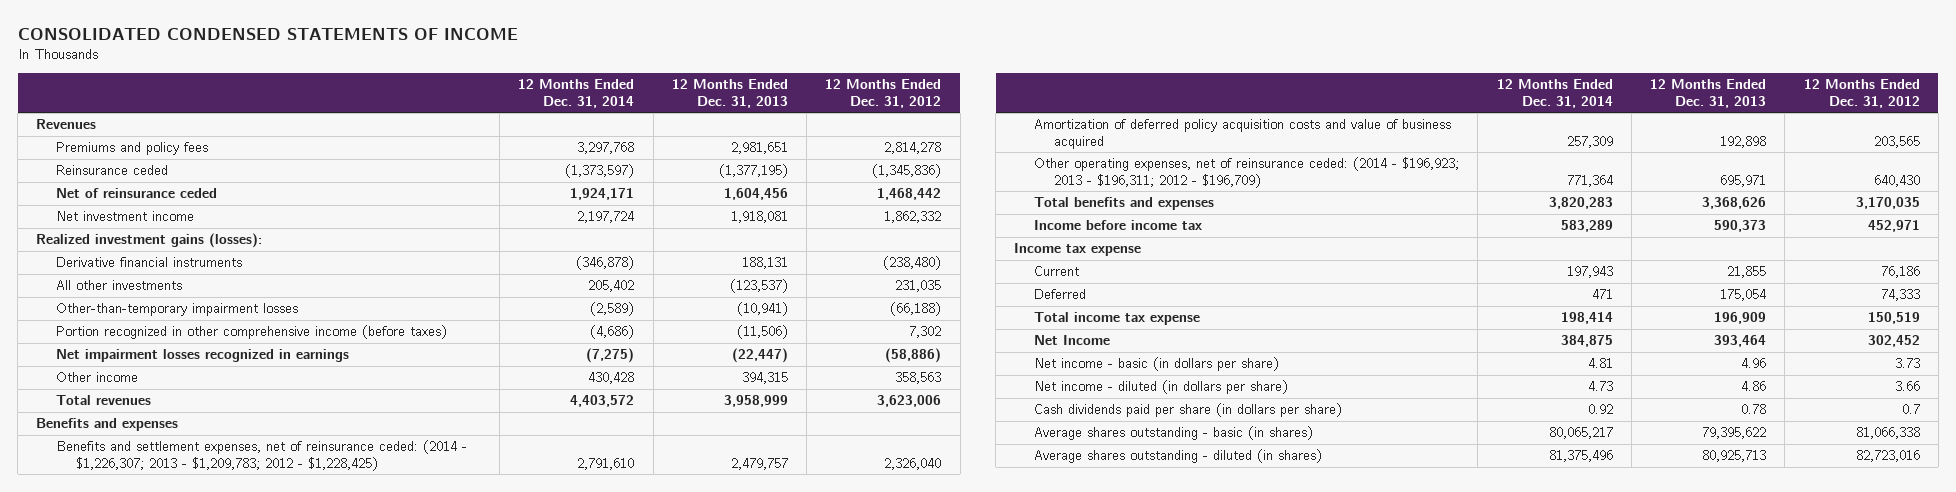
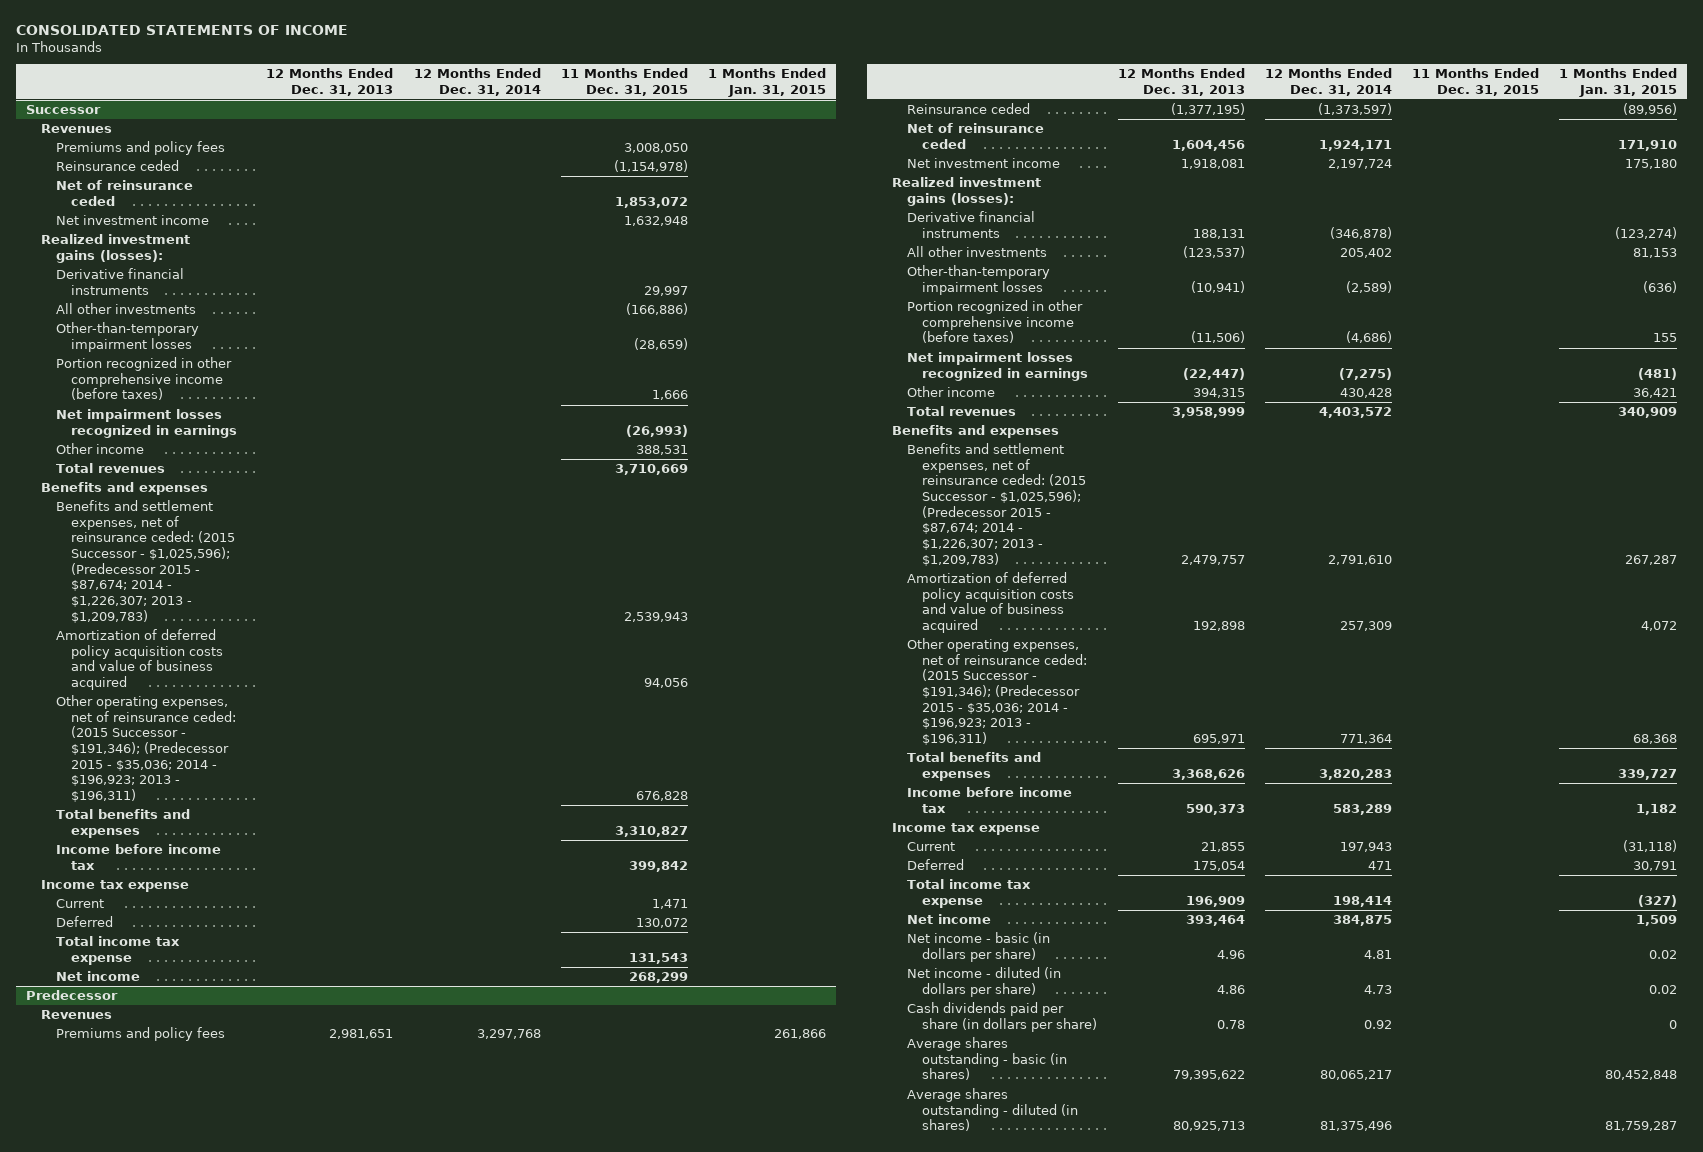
- CONSOLIDATED CONDENSED STATEMENTS OF INCOME
+ CONSOLIDATED STATEMENTS OF INCOME
- | 12 Months Ended Dec. 31, 2014 | 12 Months Ended Dec. 31, 2013 | 12 Months Ended Dec. 31, 2012
+ | 12 Months Ended Dec. 31, 2013 | 12 Months Ended Dec. 31, 2014 | 11 Months Ended Dec. 31, 2015 | 1 Months Ended Jan. 31, 2015
+ Successor
+ Revenues
+ Premiums and policy fees | | | 3,008,050 |
+ Reinsurance ceded | | | (1,154,978) |
+ Net of reinsurance ceded | | | 1,853,072 |
+ Net investment income | | | 1,632,948 |
+ Realized investment gains (losses):
+ Derivative financial instruments | | | 29,997 |
+ All other investments | | | (166,886) |
+ Other-than-temporary impairment losses | | | (28,659) |
+ Portion recognized in other comprehensive income (before taxes) | | | 1,666 |
+ Net impairment losses recognized in earnings | | | (26,993) |
+ Other income | | | 388,531 |
+ Total revenues | | | 3,710,669 |
+ Benefits and expenses
+ Benefits and settlement expenses, net of reinsurance ceded: (2015 Successor - $1,025,596); (Predecessor 2015 - $87,674; 2014 - $1,226,307; 2013 - $1,209,783) | | | 2,539,943 |
+ Amortization of deferred policy acquisition costs and value of business acquired | | | 94,056 |
+ Other operating expenses, net of reinsurance ceded: (2015 Successor - $191,346); (Predecessor 2015 - $35,036; 2014 - $196,923; 2013 - $196,311) | | | 676,828 |
+ Total benefits and expenses | | | 3,310,827 |
+ Income before income tax | | | 399,842 |
+ Income tax expense
+ Current | | | 1,471 |
+ Deferred | | | 130,072 |
+ Total income tax expense | | | 131,543 |
+ Net income | | | 268,299 |
+ Predecessor
- Benefits and settlement expenses, net of reinsurance ceded: (2014 - $1,226,307; 2013 - $1,209,783; 2012 - $1,228,425) | 2,791,610 | 2,479,757 | 2,326,040
+ Benefits and settlement expenses, net of reinsurance ceded: (2015 Successor - $1,025,596); (Predecessor 2015 - $87,674; 2014 - $1,226,307; 2013 - $1,209,783) | 2,479,757 | 2,791,610 | | 267,287
- Other operating expenses, net of reinsurance ceded: (2014 - $196,923; 2013 - $196,311; 2012 - $196,709) | 771,364 | 695,971 | 640,430
+ Other operating expenses, net of reinsurance ceded: (2015 Successor - $191,346); (Predecessor 2015 - $35,036; 2014 - $196,923; 2013 - $196,311) | 695,971 | 771,364 | | 68,368
- Net Income | 384,875 | 393,464 | 302,452
+ Net income | 393,464 | 384,875 | | 1,509

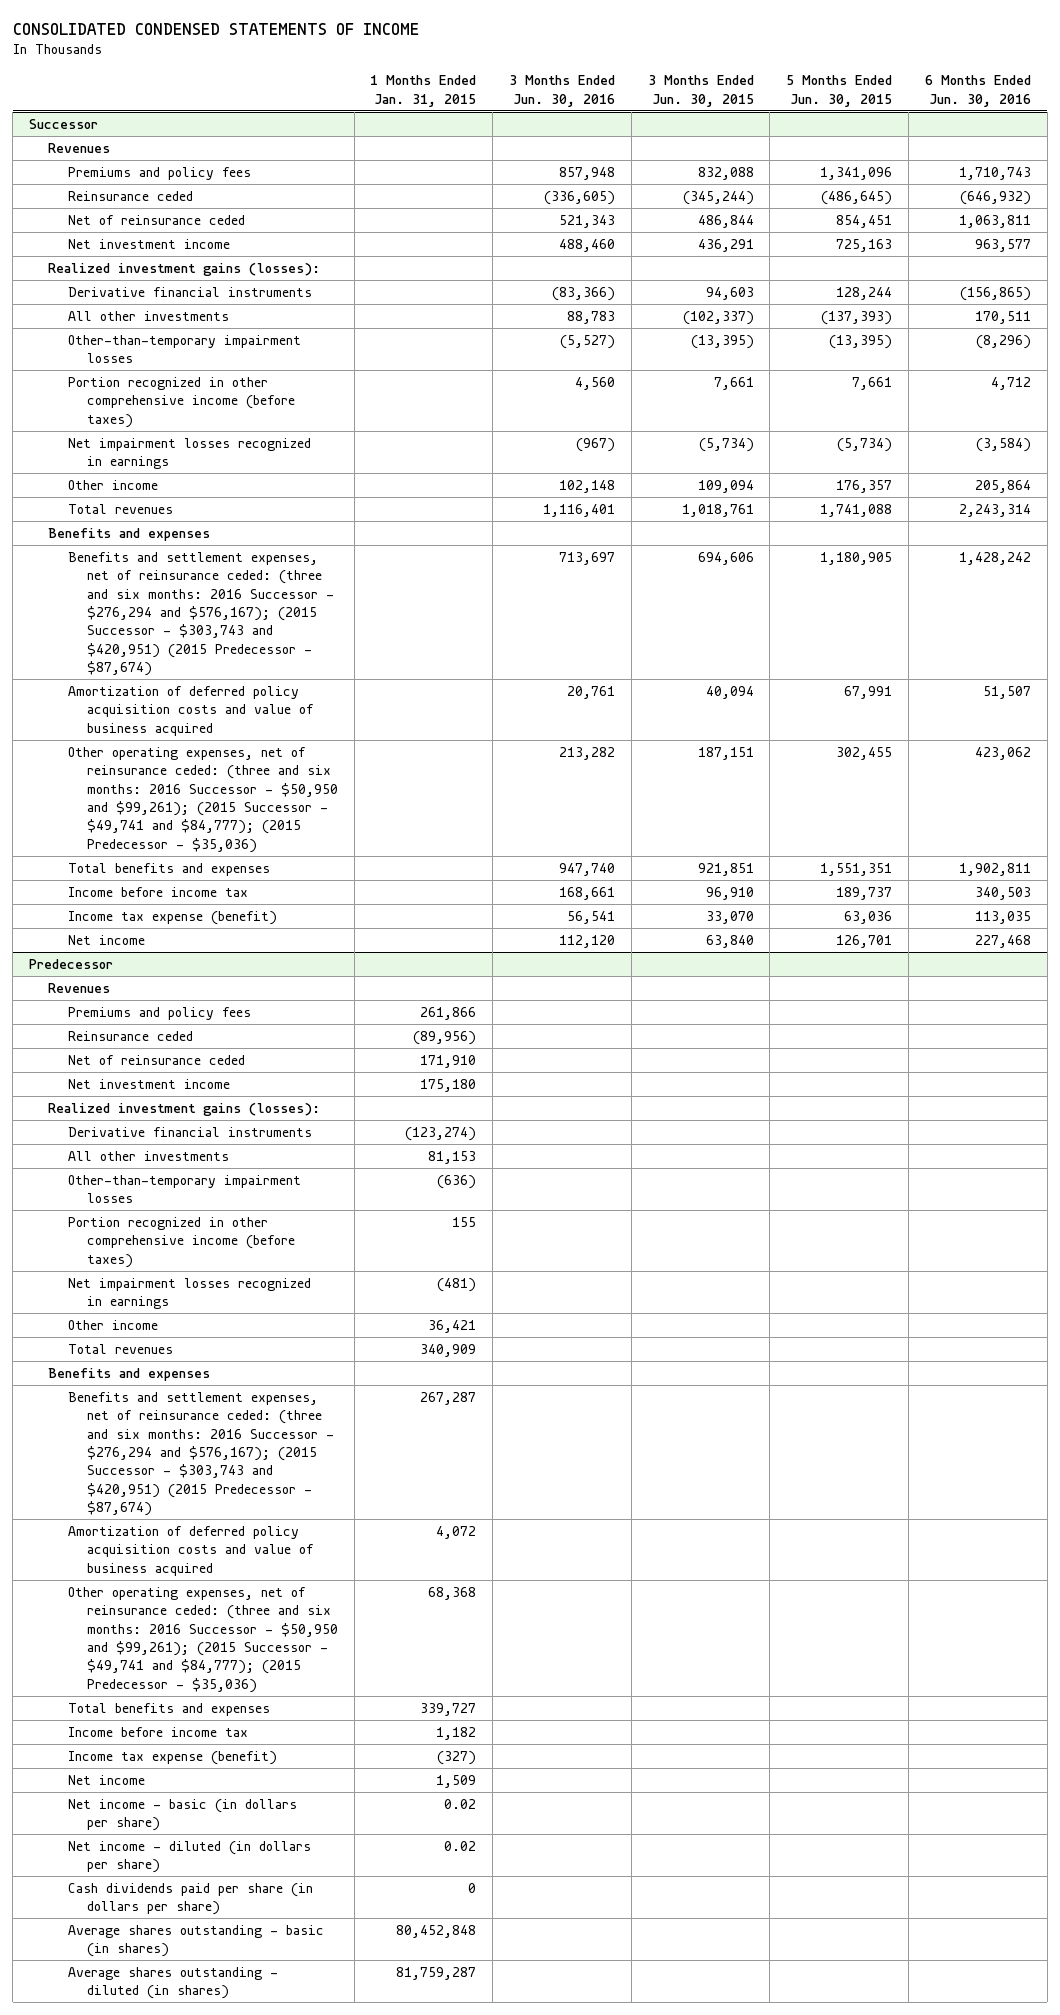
- CONSOLIDATED STATEMENTS OF INCOME
+ CONSOLIDATED CONDENSED STATEMENTS OF INCOME
- | 12 Months Ended Dec. 31, 2013 | 12 Months Ended Dec. 31, 2014 | 11 Months Ended Dec. 31, 2015 | 1 Months Ended Jan. 31, 2015
+ | 1 Months Ended Jan. 31, 2015 | 3 Months Ended Jun. 30, 2016 | 3 Months Ended Jun. 30, 2015 | 5 Months Ended Jun. 30, 2015 | 6 Months Ended Jun. 30, 2016
@ Successor
- Benefits and settlement expenses, net of reinsurance ceded: (2015 Successor - $1,025,596); (Predecessor 2015 - $87,674; 2014 - $1,226,307; 2013 - $1,209,783) | | | 2,539,943 |
+ Benefits and settlement expenses, net of reinsurance ceded: (three and six months: 2016 Successor - $276,294 and $576,167); (2015 Successor - $303,743 and $420,951) (2015 Predecessor - $87,674) | | 713,697 | 694,606 | 1,180,905 | 1,428,242
- Other operating expenses, net of reinsurance ceded: (2015 Successor - $191,346); (Predecessor 2015 - $35,036; 2014 - $196,923; 2013 - $196,311) | | | 676,828 |
+ Other operating expenses, net of reinsurance ceded: (three and six months: 2016 Successor - $50,950 and $99,261); (2015 Successor - $49,741 and $84,777); (2015 Predecessor - $35,036) | | 213,282 | 187,151 | 302,455 | 423,062
- Income tax expense
- Current | | | 1,471 |
- Deferred | | | 130,072 |
- Total income tax expense | | | 131,543 |
+ Income tax expense (benefit) | | 56,541 | 33,070 | 63,036 | 113,035
@ Predecessor
- Benefits and settlement expenses, net of reinsurance ceded: (2015 Successor - $1,025,596); (Predecessor 2015 - $87,674; 2014 - $1,226,307; 2013 - $1,209,783) | 2,479,757 | 2,791,610 | | 267,287
+ Benefits and settlement expenses, net of reinsurance ceded: (three and six months: 2016 Successor - $276,294 and $576,167); (2015 Successor - $303,743 and $420,951) (2015 Predecessor - $87,674) | 267,287 | | | |
- Other operating expenses, net of reinsurance ceded: (2015 Successor - $191,346); (Predecessor 2015 - $35,036; 2014 - $196,923; 2013 - $196,311) | 695,971 | 771,364 | | 68,368
+ Other operating expenses, net of reinsurance ceded: (three and six months: 2016 Successor - $50,950 and $99,261); (2015 Successor - $49,741 and $84,777); (2015 Predecessor - $35,036) | 68,368 | | | |
- Income tax expense
- Current | 21,855 | 197,943 | | (31,118)
- Deferred | 175,054 | 471 | | 30,791
- Total income tax expense | 196,909 | 198,414 | | (327)
+ Income tax expense (benefit) | (327) | | | |

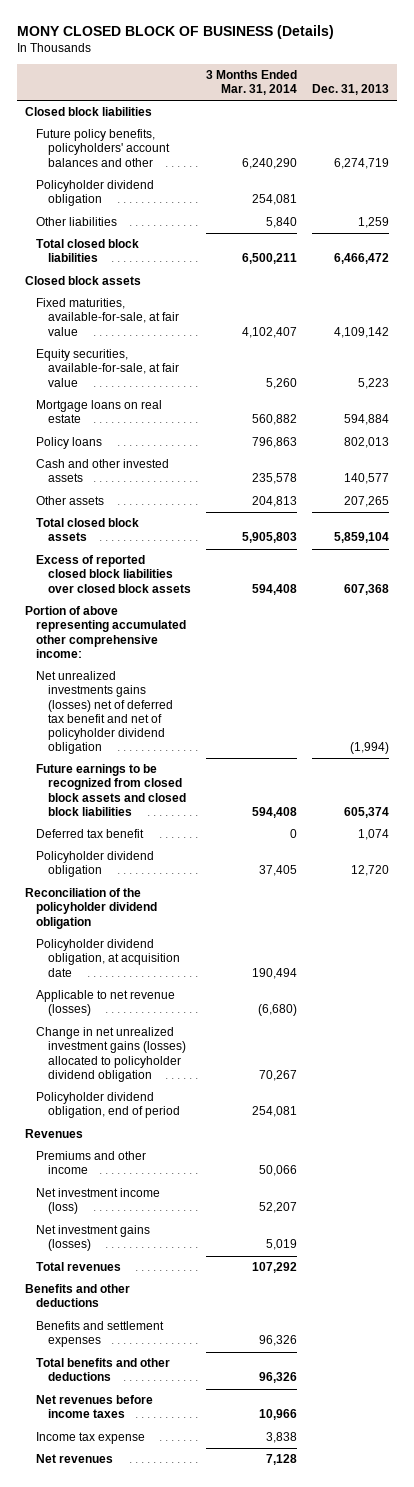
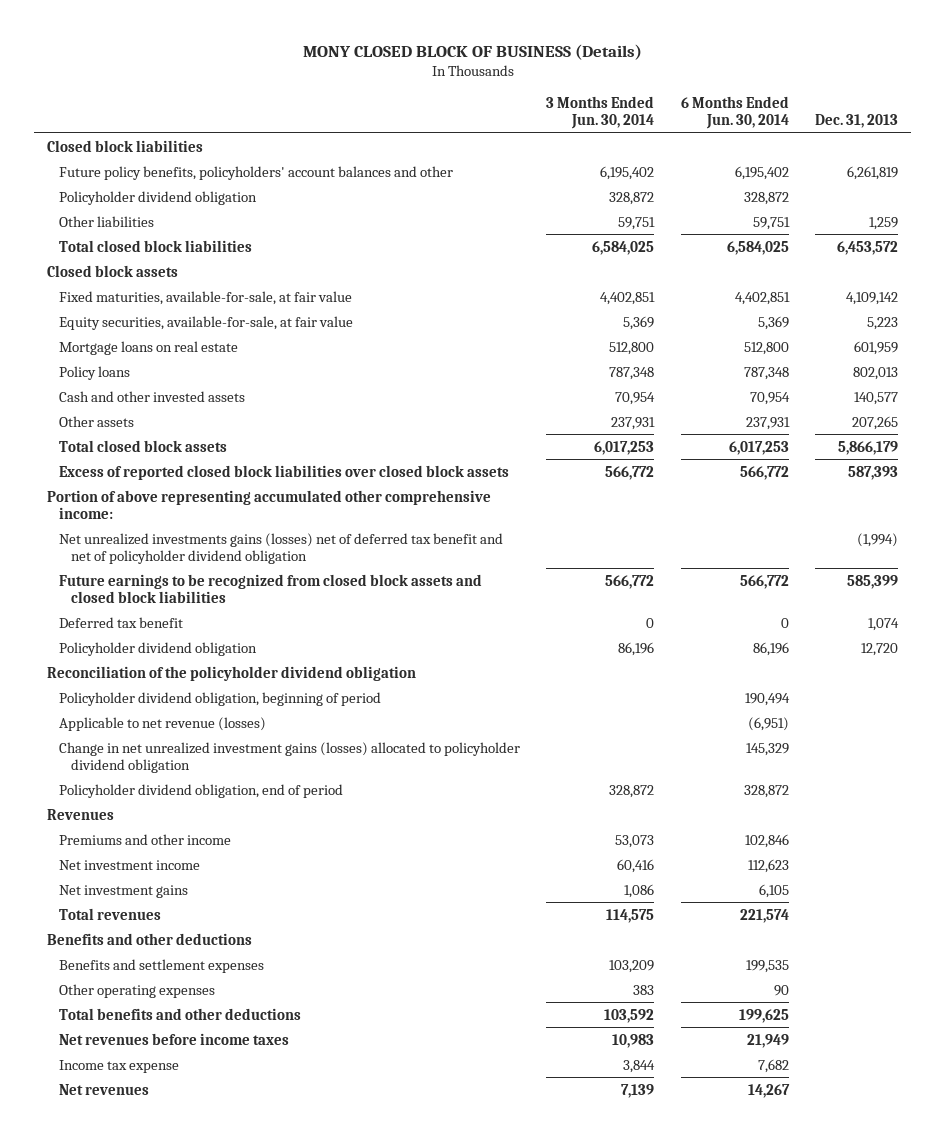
- | 3 Months Ended Mar. 31, 2014 | Dec. 31, 2013
+ | 3 Months Ended Jun. 30, 2014 | 6 Months Ended Jun. 30, 2014 | Dec. 31, 2013
- Future policy benefits, policyholders' account balances and other | 6,240,290 | 6,274,719
+ Future policy benefits, policyholders' account balances and other | 6,195,402 | 6,195,402 | 6,261,819
- Total closed block liabilities | 6,500,211 | 6,466,472
+ Total closed block liabilities | 6,584,025 | 6,584,025 | 6,453,572
- Mortgage loans on real estate | 560,882 | 594,884
+ Mortgage loans on real estate | 512,800 | 512,800 | 601,959
- Total closed block assets | 5,905,803 | 5,859,104
- Excess of reported closed block liabilities over closed block assets | 594,408 | 607,368
+ Total closed block assets | 6,017,253 | 6,017,253 | 5,866,179
+ Excess of reported closed block liabilities over closed block assets | 566,772 | 566,772 | 587,393
- Future earnings to be recognized from closed block assets and closed block liabilities | 594,408 | 605,374
+ Future earnings to be recognized from closed block assets and closed block liabilities | 566,772 | 566,772 | 585,399
- Policyholder dividend obligation, at acquisition date | 190,494 |
+ Policyholder dividend obligation, beginning of period | | 190,494 |
- Net investment income (loss) | 52,207 |
- Net investment gains (losses) | 5,019 |
+ Net investment income | 60,416 | 112,623 |
+ Net investment gains | 1,086 | 6,105 |
+ Other operating expenses | 383 | 90 |

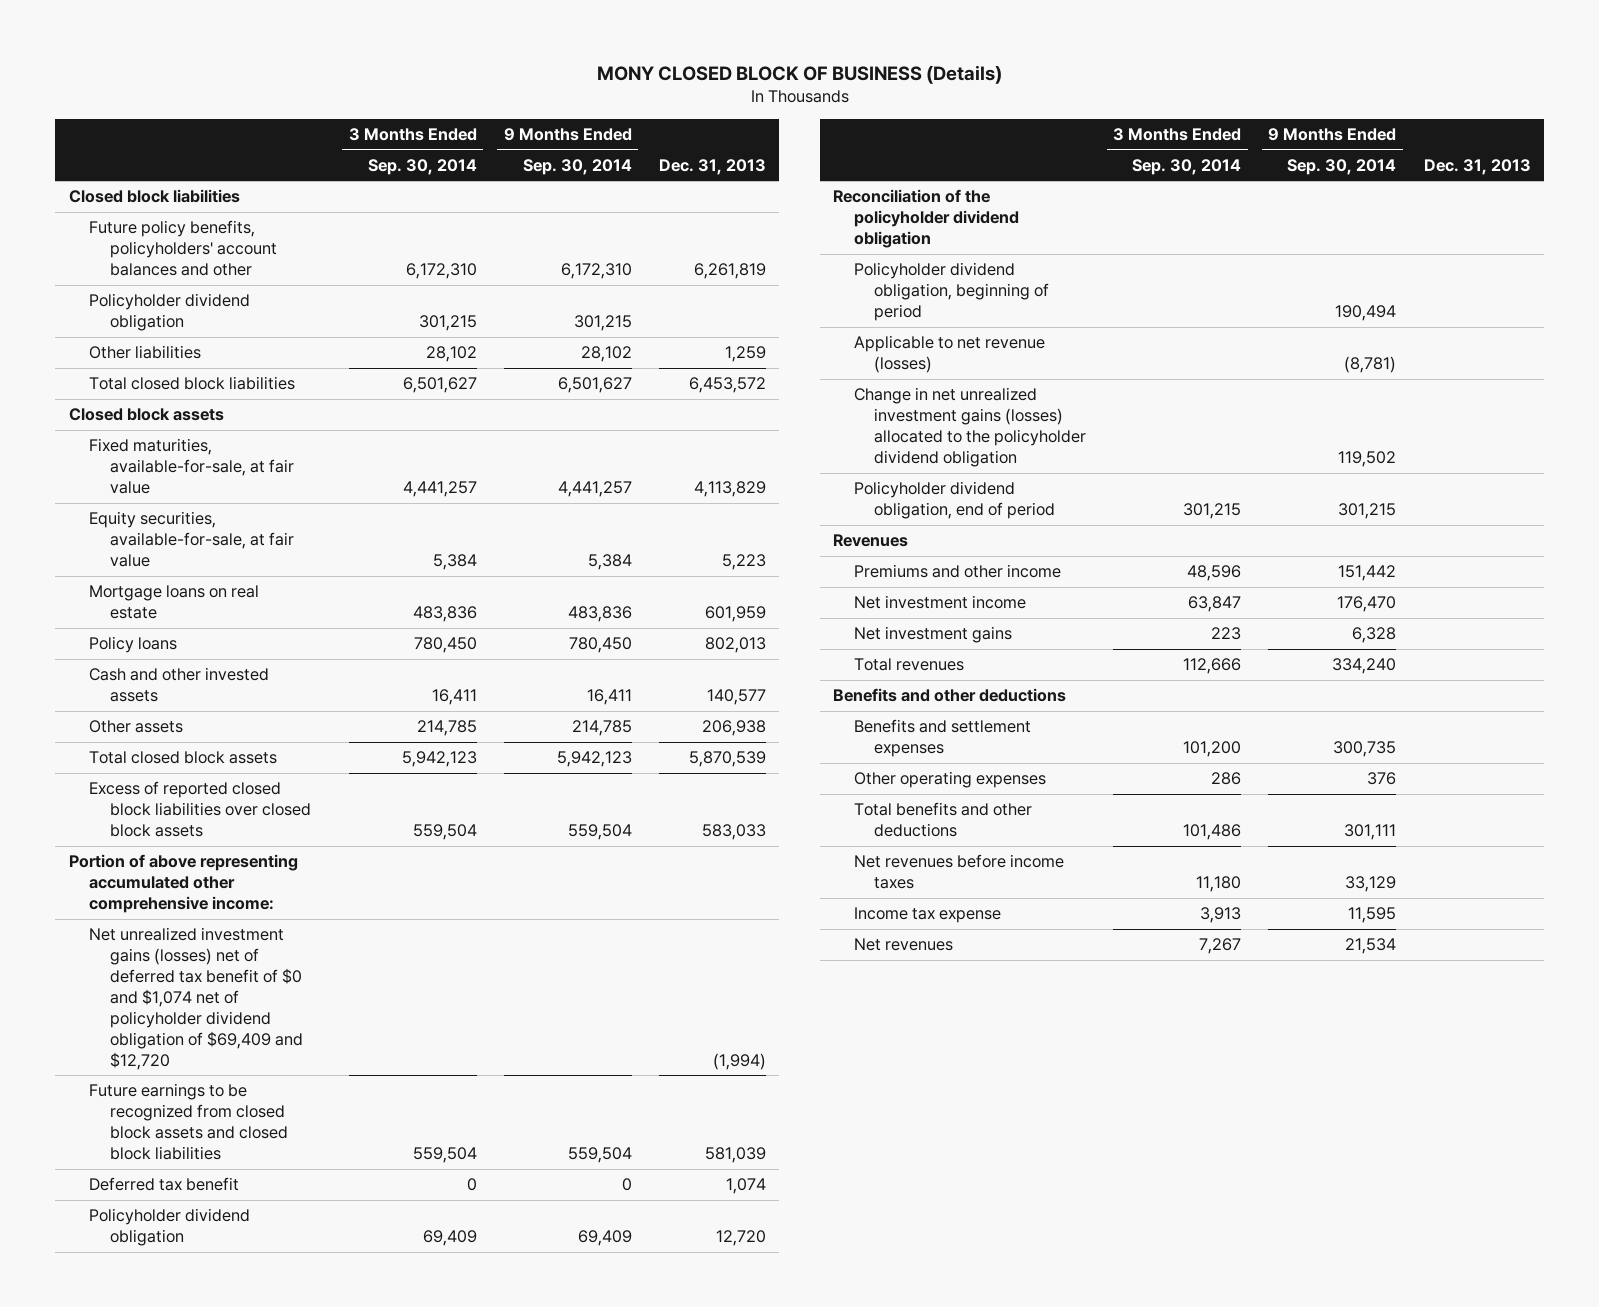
- | 3 Months Ended Jun. 30, 2014 | 6 Months Ended Jun. 30, 2014 | Dec. 31, 2013
+ | 3 Months Ended Sep. 30, 2014 | 9 Months Ended Sep. 30, 2014 | Dec. 31, 2013
- Fixed maturities, available-for-sale, at fair value | 4,402,851 | 4,402,851 | 4,109,142
+ Fixed maturities, available-for-sale, at fair value | 4,441,257 | 4,441,257 | 4,113,829
- Other assets | 237,931 | 237,931 | 207,265
- Total closed block assets | 6,017,253 | 6,017,253 | 5,866,179
- Excess of reported closed block liabilities over closed block assets | 566,772 | 566,772 | 587,393
+ Other assets | 214,785 | 214,785 | 206,938
+ Total closed block assets | 5,942,123 | 5,942,123 | 5,870,539
+ Excess of reported closed block liabilities over closed block assets | 559,504 | 559,504 | 583,033
- Net unrealized investments gains (losses) net of deferred tax benefit and net of policyholder dividend obligation | | | (1,994)
- Future earnings to be recognized from closed block assets and closed block liabilities | 566,772 | 566,772 | 585,399
+ Net unrealized investment gains (losses) net of deferred tax benefit of $0 and $1,074 net of policyholder dividend obligation of $69,409 and $12,720 | | | (1,994)
+ Future earnings to be recognized from closed block assets and closed block liabilities | 559,504 | 559,504 | 581,039
- Change in net unrealized investment gains (losses) allocated to policyholder dividend obligation | | 145,329 |
+ Change in net unrealized investment gains (losses) allocated to the policyholder dividend obligation | | 119,502 |

